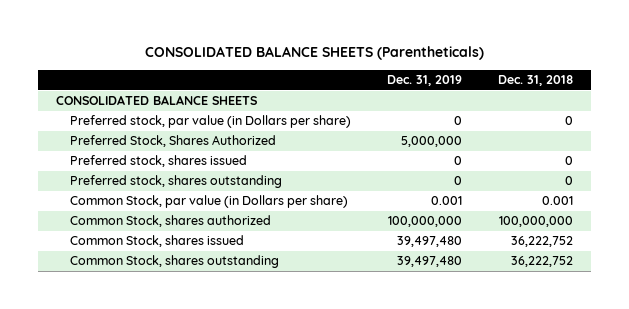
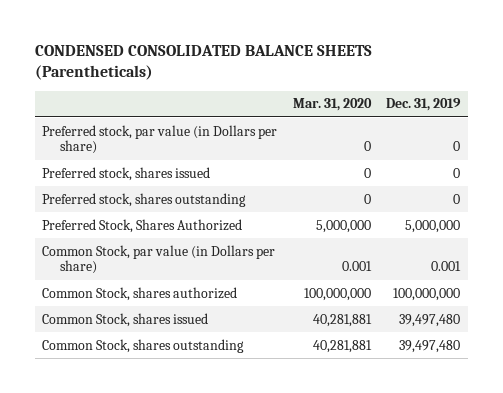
- CONSOLIDATED BALANCE SHEETS (Parentheticals)
+ CONDENSED CONSOLIDATED BALANCE SHEETS (Parentheticals)
- | Dec. 31, 2019 | Dec. 31, 2018
+ | Mar. 31, 2020 | Dec. 31, 2019
- CONSOLIDATED BALANCE SHEETS
moved down: Preferred Stock, Shares Authorized | 5,000,000 | 5,000,000

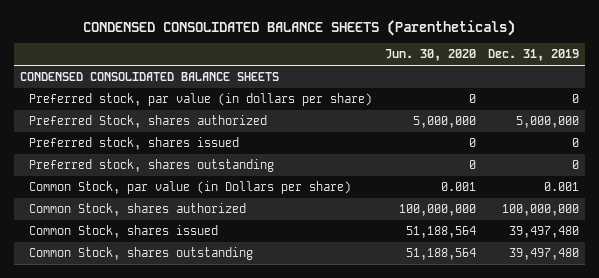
- | Mar. 31, 2020 | Dec. 31, 2019
+ | Jun. 30, 2020 | Dec. 31, 2019
- Preferred stock, par value (in Dollars per share) | 0 | 0
+ CONDENSED CONSOLIDATED BALANCE SHEETS
+ Preferred stock, par value (in dollars per share) | 0 | 0
+ Preferred Stock, shares authorized | 5,000,000 | 5,000,000
- Preferred Stock, Shares Authorized | 5,000,000 | 5,000,000

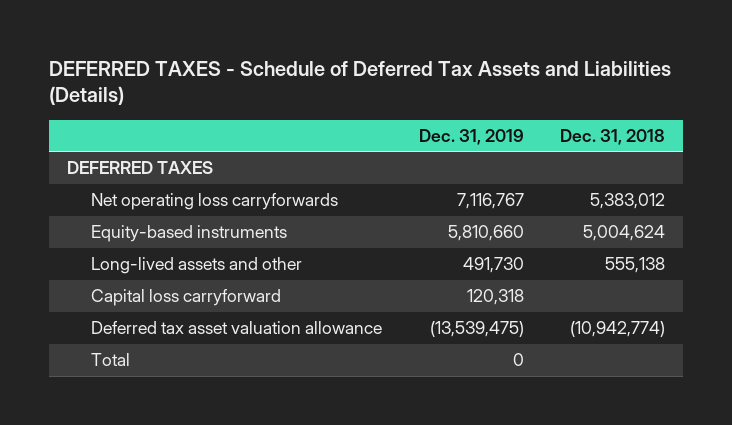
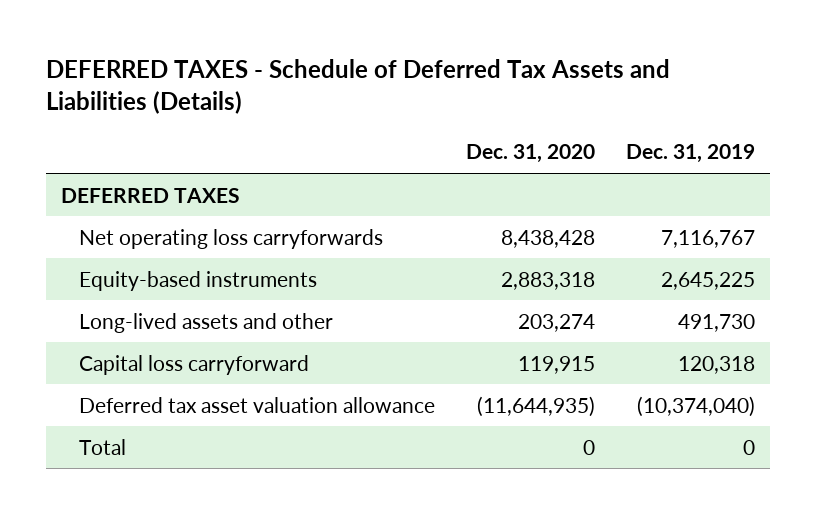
- | Dec. 31, 2019 | Dec. 31, 2018
+ | Dec. 31, 2020 | Dec. 31, 2019
- Equity-based instruments | 5,810,660 | 5,004,624
+ Equity-based instruments | 2,883,318 | 2,645,225
- Deferred tax asset valuation allowance | (13,539,475) | (10,942,774)
+ Deferred tax asset valuation allowance | (11,644,935) | (10,374,040)

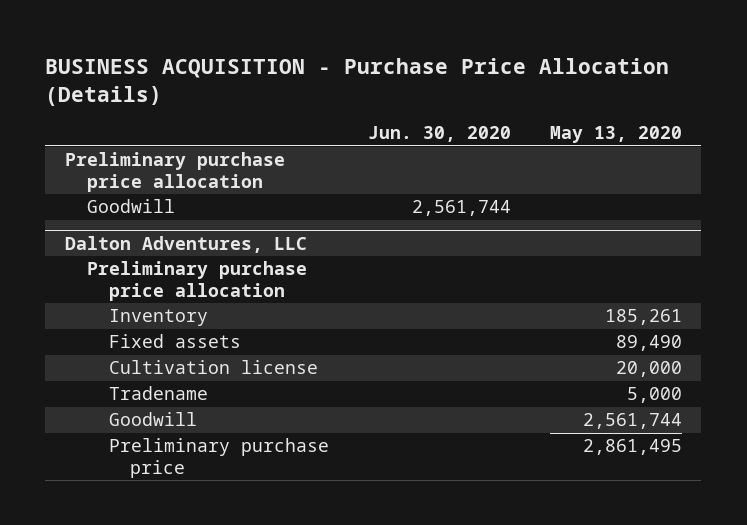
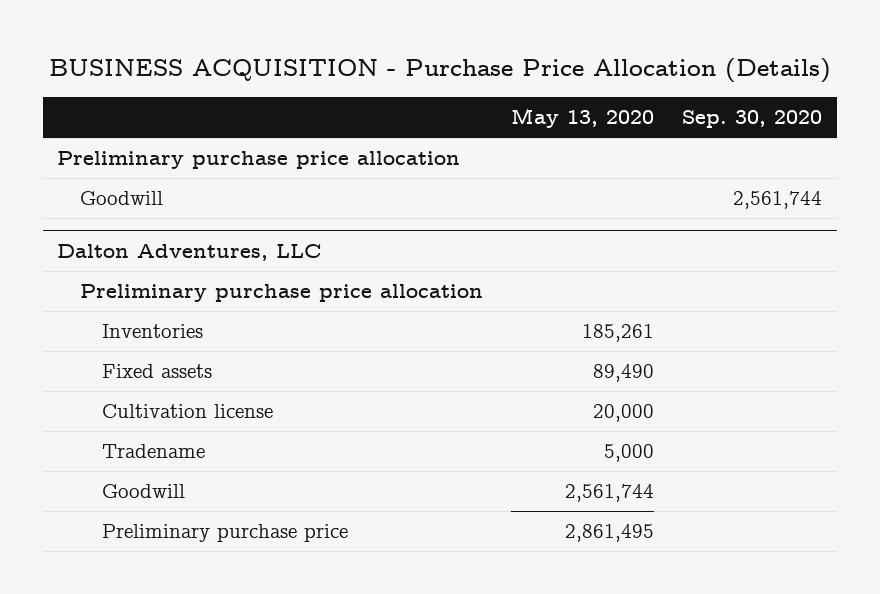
- | Jun. 30, 2020 | May 13, 2020
+ | May 13, 2020 | Sep. 30, 2020
@ Dalton Adventures, LLC
- Inventory | | 185,261
+ Inventories | 185,261 |

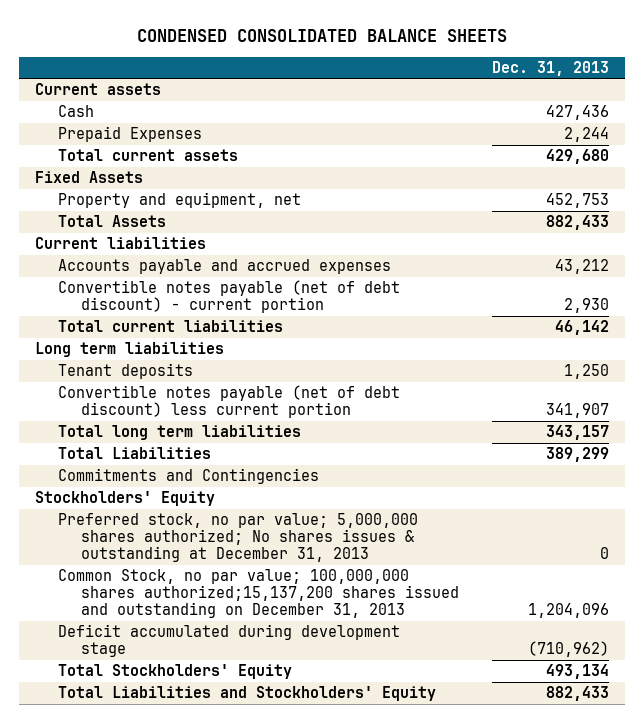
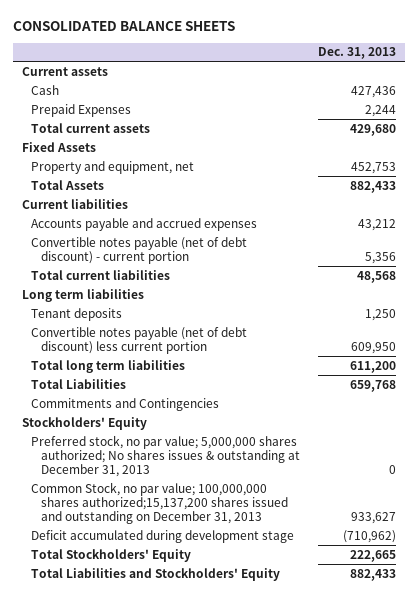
- CONDENSED CONSOLIDATED BALANCE SHEETS
+ CONSOLIDATED BALANCE SHEETS
- Convertible notes payable (net of debt discount) - current portion | 2,930
- Total current liabilities | 46,142
+ Convertible notes payable (net of debt discount) - current portion | 5,356
+ Total current liabilities | 48,568
- Convertible notes payable (net of debt discount) less current portion | 341,907
- Total long term liabilities | 343,157
- Total Liabilities | 389,299
+ Convertible notes payable (net of debt discount) less current portion | 609,950
+ Total long term liabilities | 611,200
+ Total Liabilities | 659,768
- Common Stock, no par value; 100,000,000 shares authorized;15,137,200 shares issued and outstanding on December 31, 2013 | 1,204,096
+ Common Stock, no par value; 100,000,000 shares authorized;15,137,200 shares issued and outstanding on December 31, 2013 | 933,627
- Total Stockholders' Equity | 493,134
+ Total Stockholders' Equity | 222,665

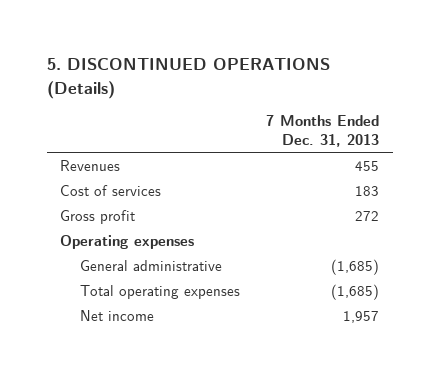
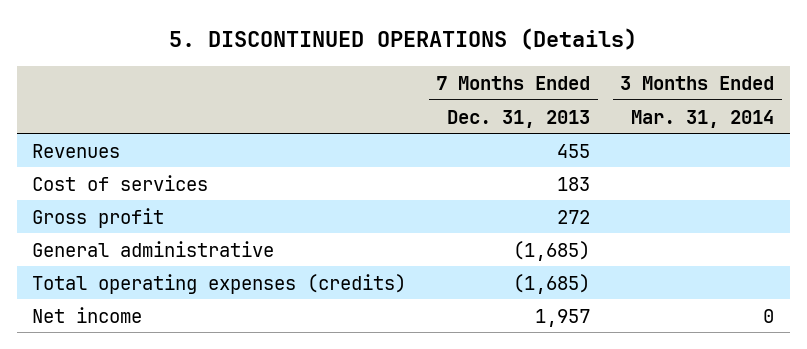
- | 7 Months Ended Dec. 31, 2013
+ | 7 Months Ended Dec. 31, 2013 | 3 Months Ended Mar. 31, 2014
- Operating expenses
- Total operating expenses | (1,685)
+ Total operating expenses (credits) | (1,685) |

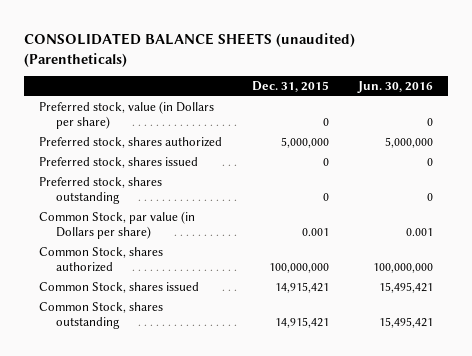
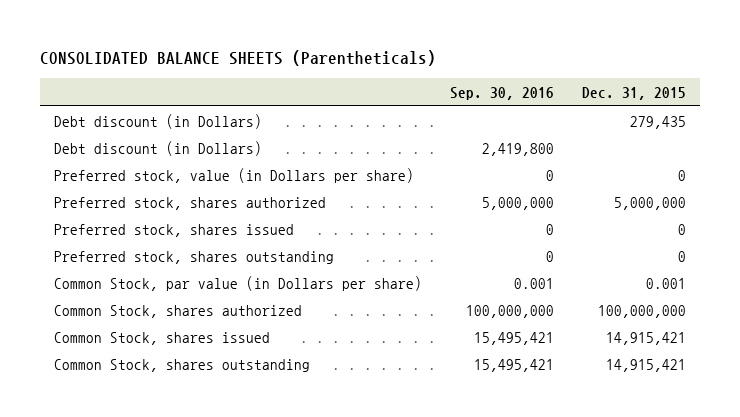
- CONSOLIDATED BALANCE SHEETS (unaudited) (Parentheticals)
+ CONSOLIDATED BALANCE SHEETS (Parentheticals)
- | Dec. 31, 2015 | Jun. 30, 2016
+ | Sep. 30, 2016 | Dec. 31, 2015
+ Debt discount (in Dollars) | | 279,435
+ Debt discount (in Dollars) | 2,419,800 |

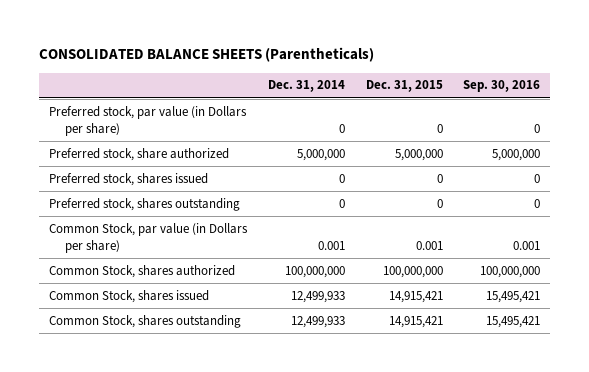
- | Sep. 30, 2016 | Dec. 31, 2015
+ | Dec. 31, 2014 | Dec. 31, 2015 | Sep. 30, 2016
- Debt discount (in Dollars) | | 279,435
- Debt discount (in Dollars) | 2,419,800 |
- Preferred stock, value (in Dollars per share) | 0 | 0
- Preferred stock, shares authorized | 5,000,000 | 5,000,000
+ Preferred stock, par value (in Dollars per share) | 0 | 0 | 0
+ Preferred stock, share authorized | 5,000,000 | 5,000,000 | 5,000,000

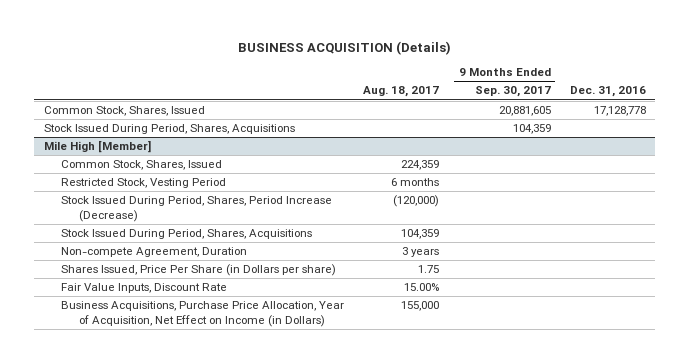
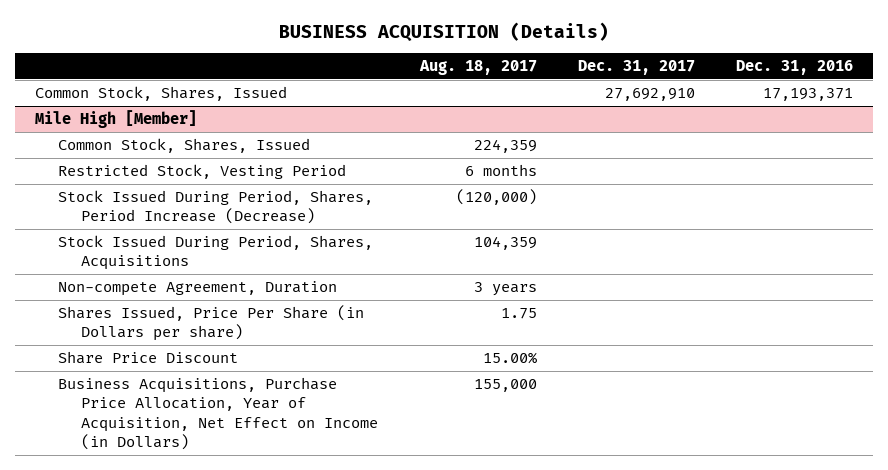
- | Aug. 18, 2017 | 9 Months Ended Sep. 30, 2017 | Dec. 31, 2016
+ | Aug. 18, 2017 | Dec. 31, 2017 | Dec. 31, 2016
- Common Stock, Shares, Issued | | 20,881,605 | 17,128,778
- Stock Issued During Period, Shares, Acquisitions | | 104,359 |
+ Common Stock, Shares, Issued | | 27,692,910 | 17,193,371
@ Mile High [Member]
- Fair Value Inputs, Discount Rate | 15.00% | |
+ Share Price Discount | 15.00% | |

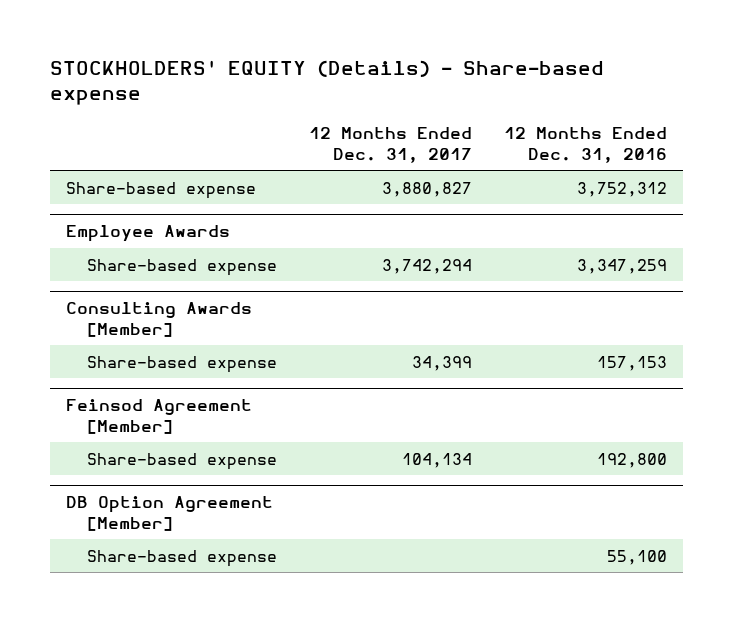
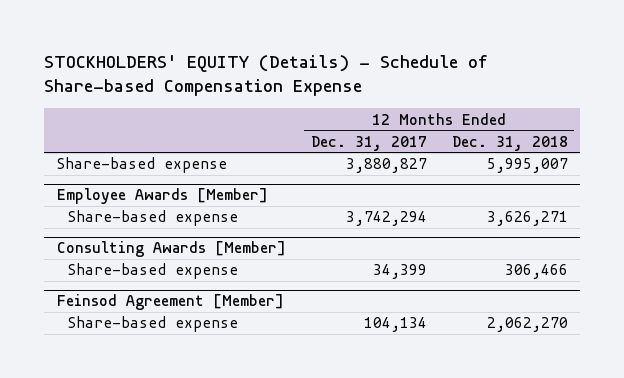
- STOCKHOLDERS' EQUITY (Details) - Share-based expense
+ STOCKHOLDERS' EQUITY (Details) - Schedule of Share-based Compensation Expense
- | 12 Months Ended Dec. 31, 2017 | 12 Months Ended Dec. 31, 2016
+ | 12 Months Ended Dec. 31, 2017 | 12 Months Ended Dec. 31, 2018
- Employee Awards
+ Employee Awards [Member]
- DB Option Agreement [Member]
- Share-based expense | | 55,100

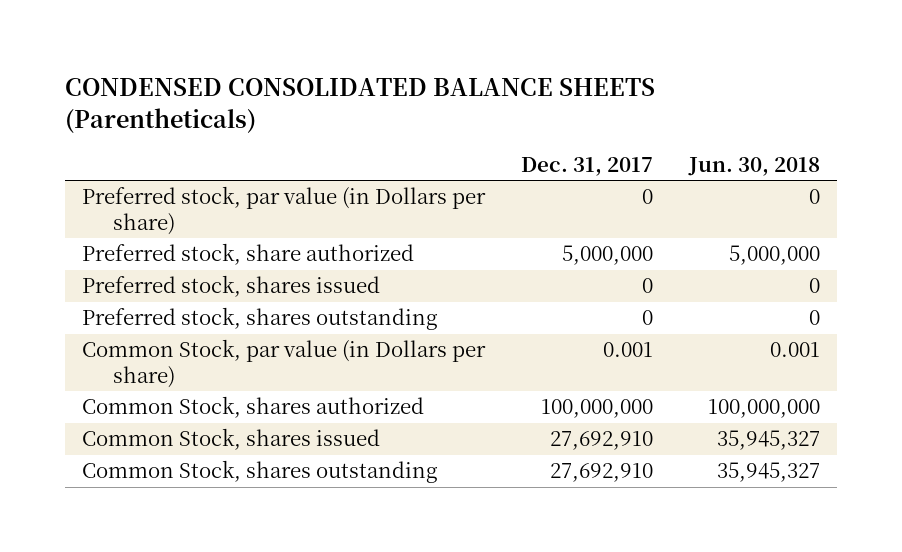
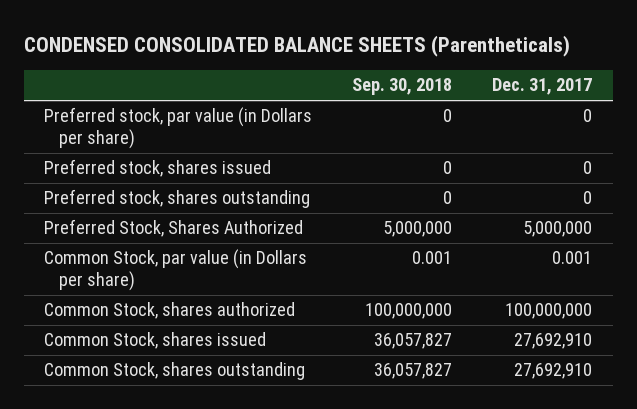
- | Dec. 31, 2017 | Jun. 30, 2018
+ | Sep. 30, 2018 | Dec. 31, 2017
- Preferred stock, share authorized | 5,000,000 | 5,000,000
+ Preferred Stock, Shares Authorized | 5,000,000 | 5,000,000

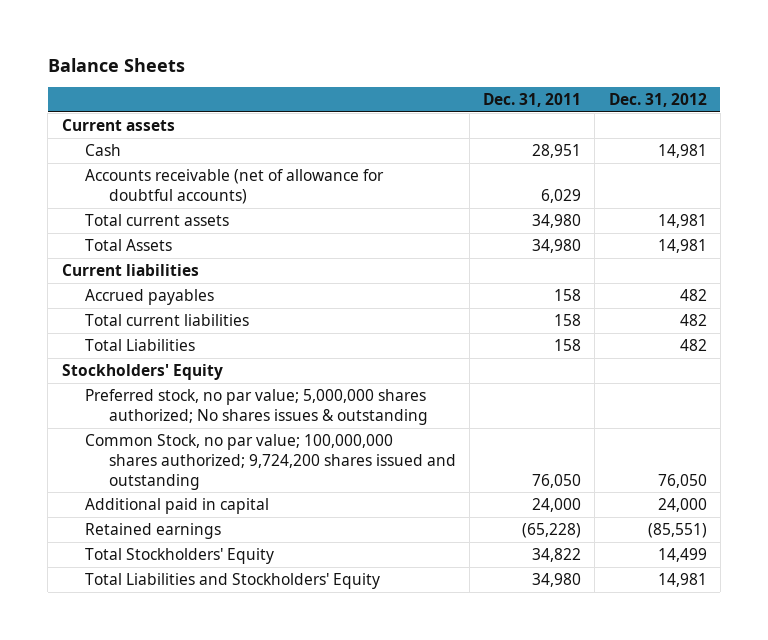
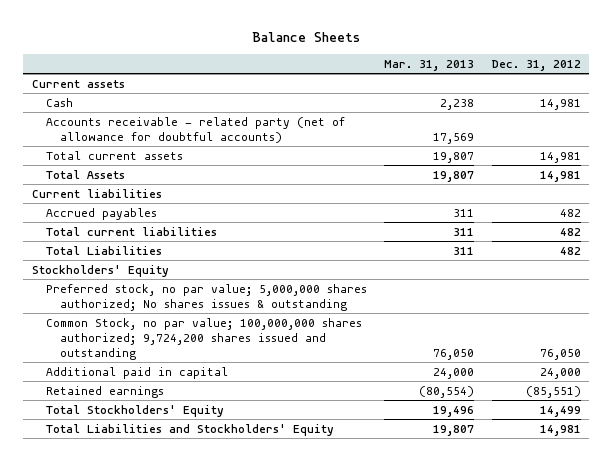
- | Dec. 31, 2011 | Dec. 31, 2012
+ | Mar. 31, 2013 | Dec. 31, 2012
- Accounts receivable (net of allowance for doubtful accounts) | 6,029 |
+ Accounts receivable - related party (net of allowance for doubtful accounts) | 17,569 |

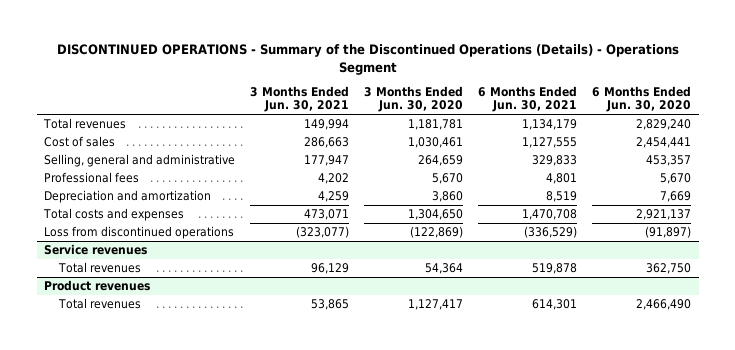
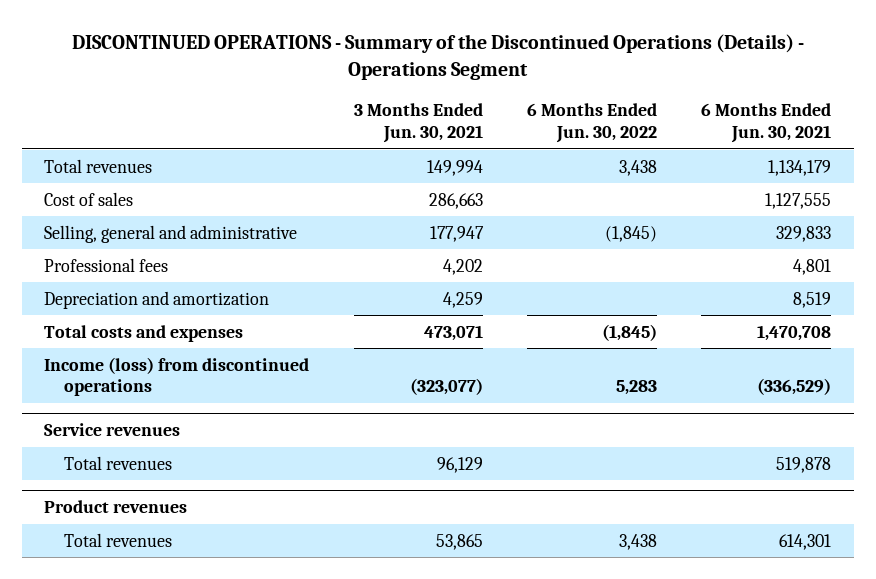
- | 3 Months Ended Jun. 30, 2021 | 3 Months Ended Jun. 30, 2020 | 6 Months Ended Jun. 30, 2021 | 6 Months Ended Jun. 30, 2020
+ | 3 Months Ended Jun. 30, 2021 | 6 Months Ended Jun. 30, 2022 | 6 Months Ended Jun. 30, 2021
- Loss from discontinued operations | (323,077) | (122,869) | (336,529) | (91,897)
+ Income (loss) from discontinued operations | (323,077) | 5,283 | (336,529)

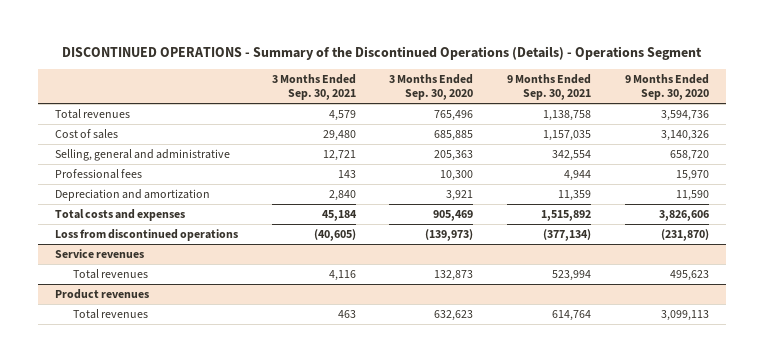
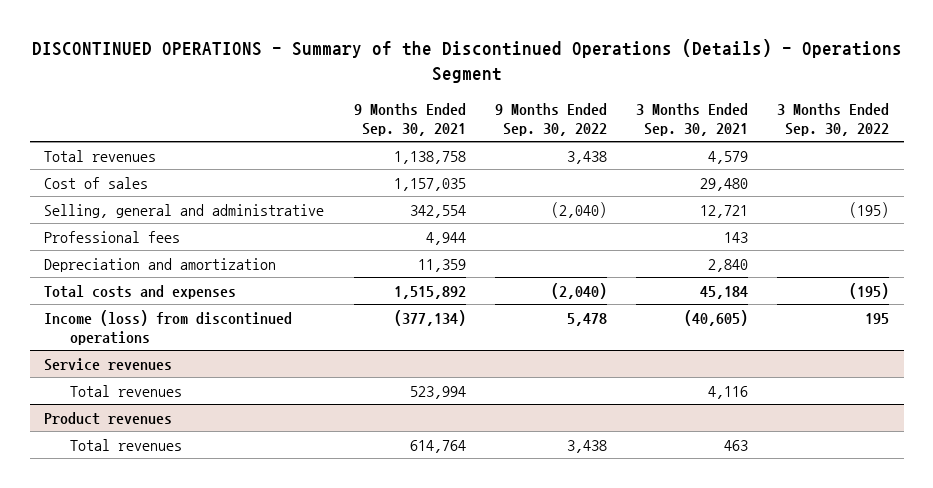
- | 3 Months Ended Sep. 30, 2021 | 3 Months Ended Sep. 30, 2020 | 9 Months Ended Sep. 30, 2021 | 9 Months Ended Sep. 30, 2020
+ | 9 Months Ended Sep. 30, 2021 | 9 Months Ended Sep. 30, 2022 | 3 Months Ended Sep. 30, 2021 | 3 Months Ended Sep. 30, 2022
- Loss from discontinued operations | (40,605) | (139,973) | (377,134) | (231,870)
+ Income (loss) from discontinued operations | (377,134) | 5,478 | (40,605) | 195

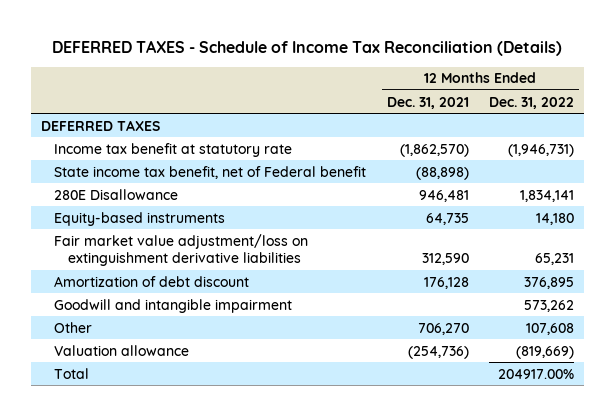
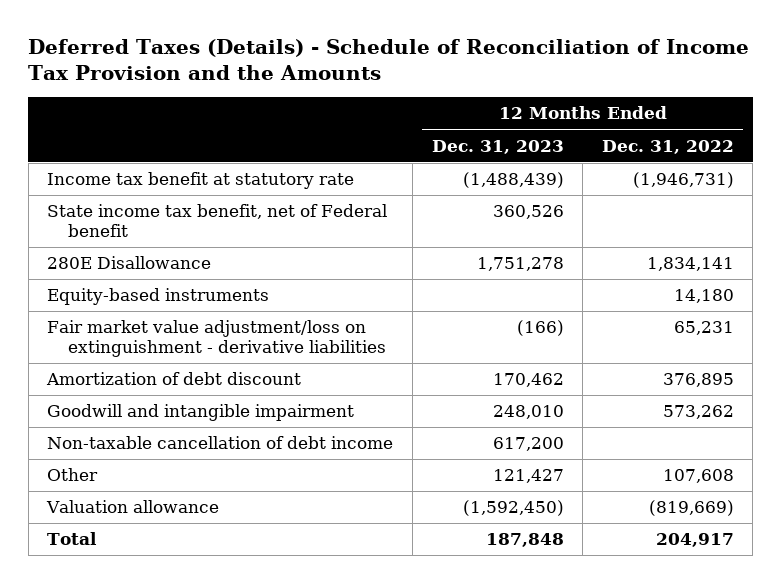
- DEFERRED TAXES - Schedule of Income Tax Reconciliation (Details)
+ Deferred Taxes (Details) - Schedule of Reconciliation of Income Tax Provision and the Amounts
- | 12 Months Ended Dec. 31, 2021 | 12 Months Ended Dec. 31, 2022
+ | 12 Months Ended Dec. 31, 2023 | 12 Months Ended Dec. 31, 2022
- DEFERRED TAXES
- Fair market value adjustment/loss on extinguishment derivative liabilities | 312,590 | 65,231
+ Fair market value adjustment/loss on extinguishment - derivative liabilities | (166) | 65,231
+ Non-taxable cancellation of debt income | 617,200 |
- Total | | 204917.00%
+ Total | 187,848 | 204,917

